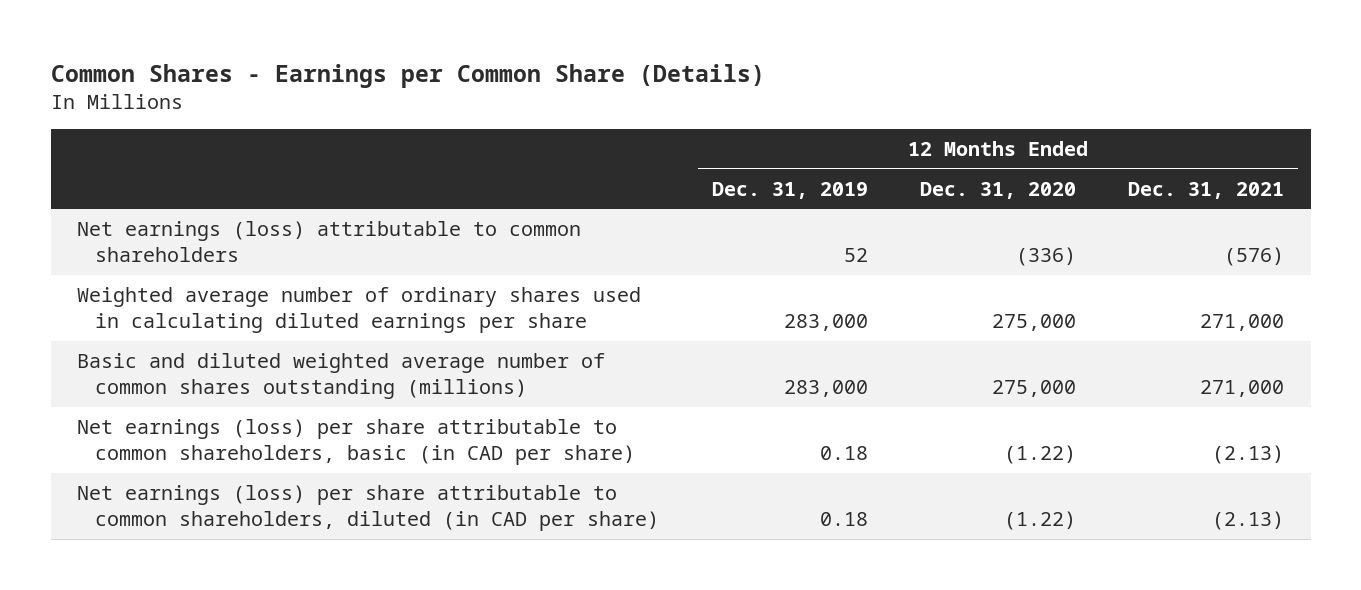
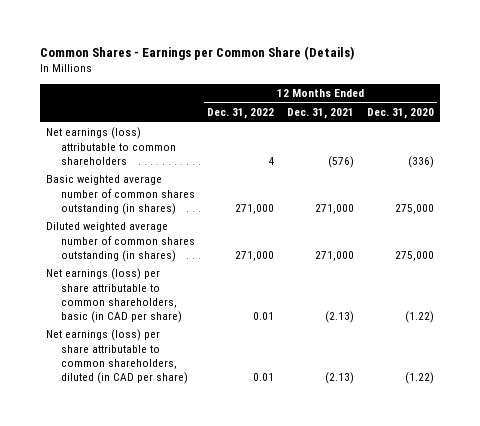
- | 12 Months Ended Dec. 31, 2019 | 12 Months Ended Dec. 31, 2020 | 12 Months Ended Dec. 31, 2021
+ | 12 Months Ended Dec. 31, 2022 | 12 Months Ended Dec. 31, 2021 | 12 Months Ended Dec. 31, 2020
- Weighted average number of ordinary shares used in calculating diluted earnings per share | 283,000 | 275,000 | 271,000
- Basic and diluted weighted average number of common shares outstanding (millions) | 283,000 | 275,000 | 271,000
+ Basic weighted average number of common shares outstanding (in shares) | 271,000 | 271,000 | 275,000
+ Diluted weighted average number of common shares outstanding (in shares) | 271,000 | 271,000 | 275,000

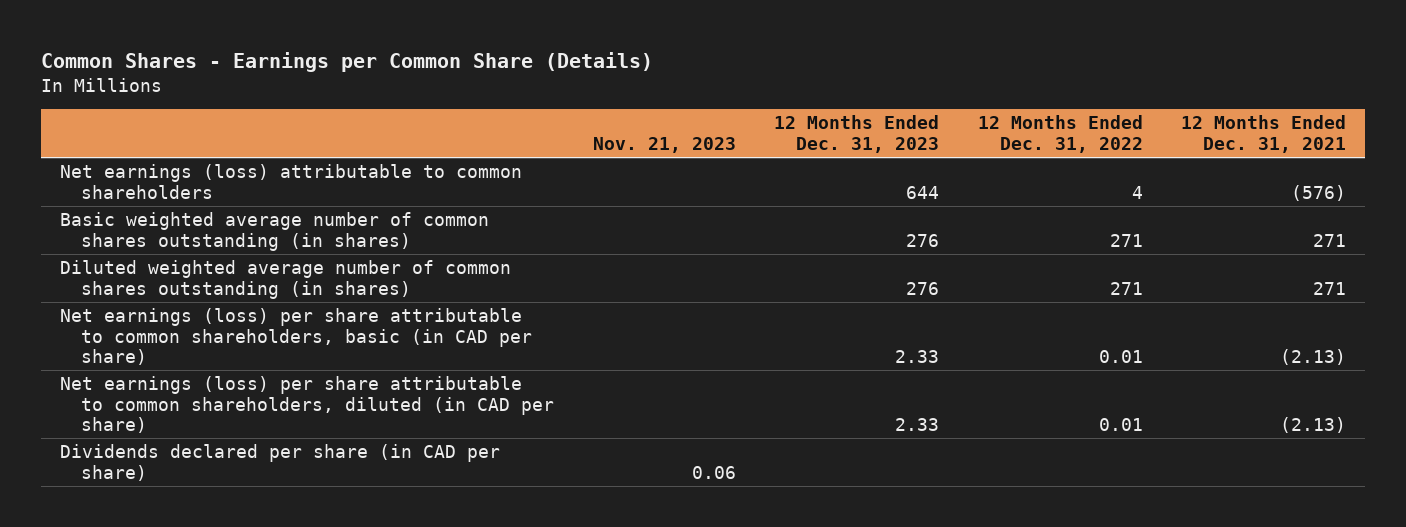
- | 12 Months Ended Dec. 31, 2022 | 12 Months Ended Dec. 31, 2021 | 12 Months Ended Dec. 31, 2020
+ | Nov. 21, 2023 | 12 Months Ended Dec. 31, 2023 | 12 Months Ended Dec. 31, 2022 | 12 Months Ended Dec. 31, 2021
- Basic weighted average number of common shares outstanding (in shares) | 271,000 | 271,000 | 275,000
- Diluted weighted average number of common shares outstanding (in shares) | 271,000 | 271,000 | 275,000
+ Basic weighted average number of common shares outstanding (in shares) | | 276 | 271 | 271
+ Diluted weighted average number of common shares outstanding (in shares) | | 276 | 271 | 271
+ Dividends declared per share (in CAD per share) | 0.06 | | |

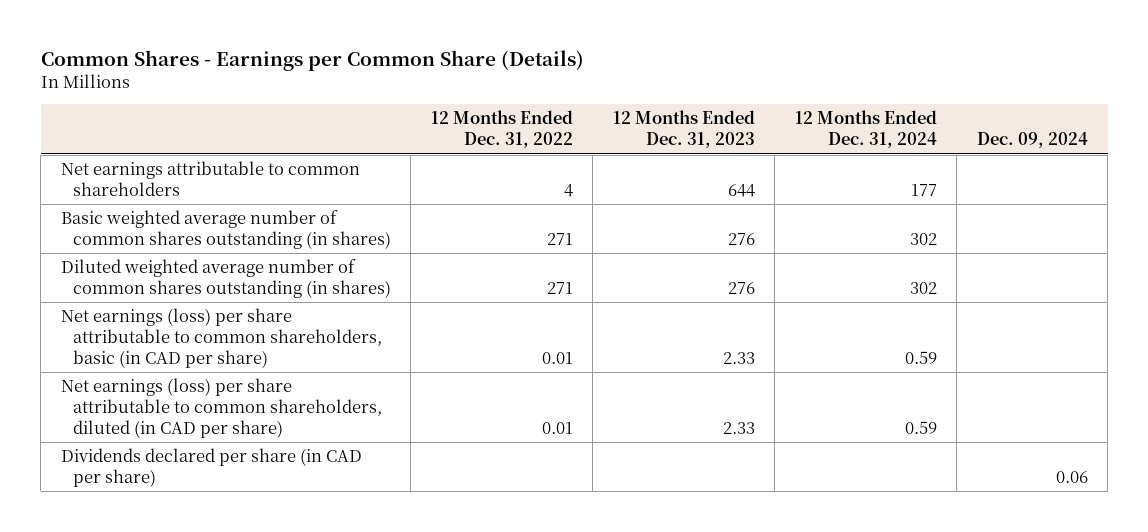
- | Nov. 21, 2023 | 12 Months Ended Dec. 31, 2023 | 12 Months Ended Dec. 31, 2022 | 12 Months Ended Dec. 31, 2021
+ | 12 Months Ended Dec. 31, 2022 | 12 Months Ended Dec. 31, 2023 | 12 Months Ended Dec. 31, 2024 | Dec. 09, 2024
- Net earnings (loss) attributable to common shareholders | | 644 | 4 | (576)
+ Net earnings attributable to common shareholders | 4 | 644 | 177 |

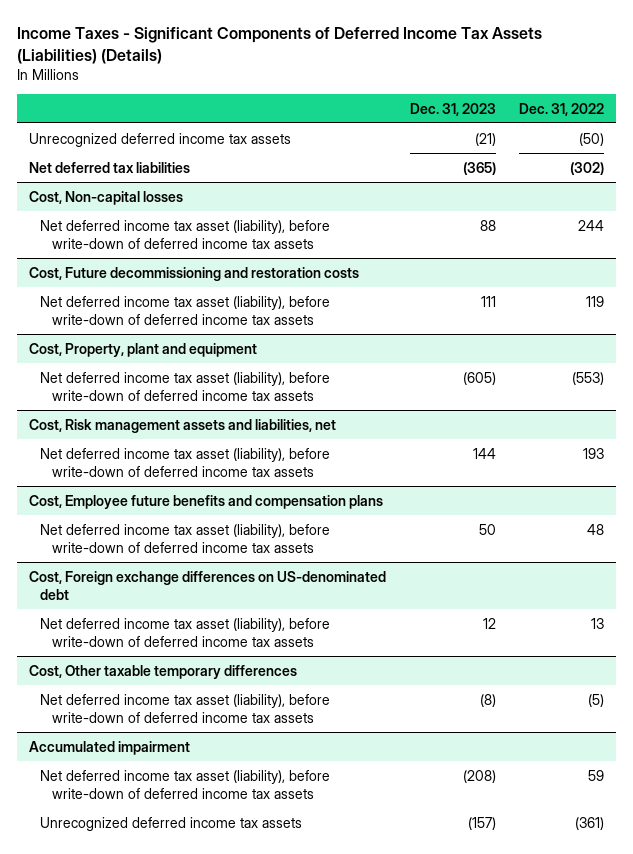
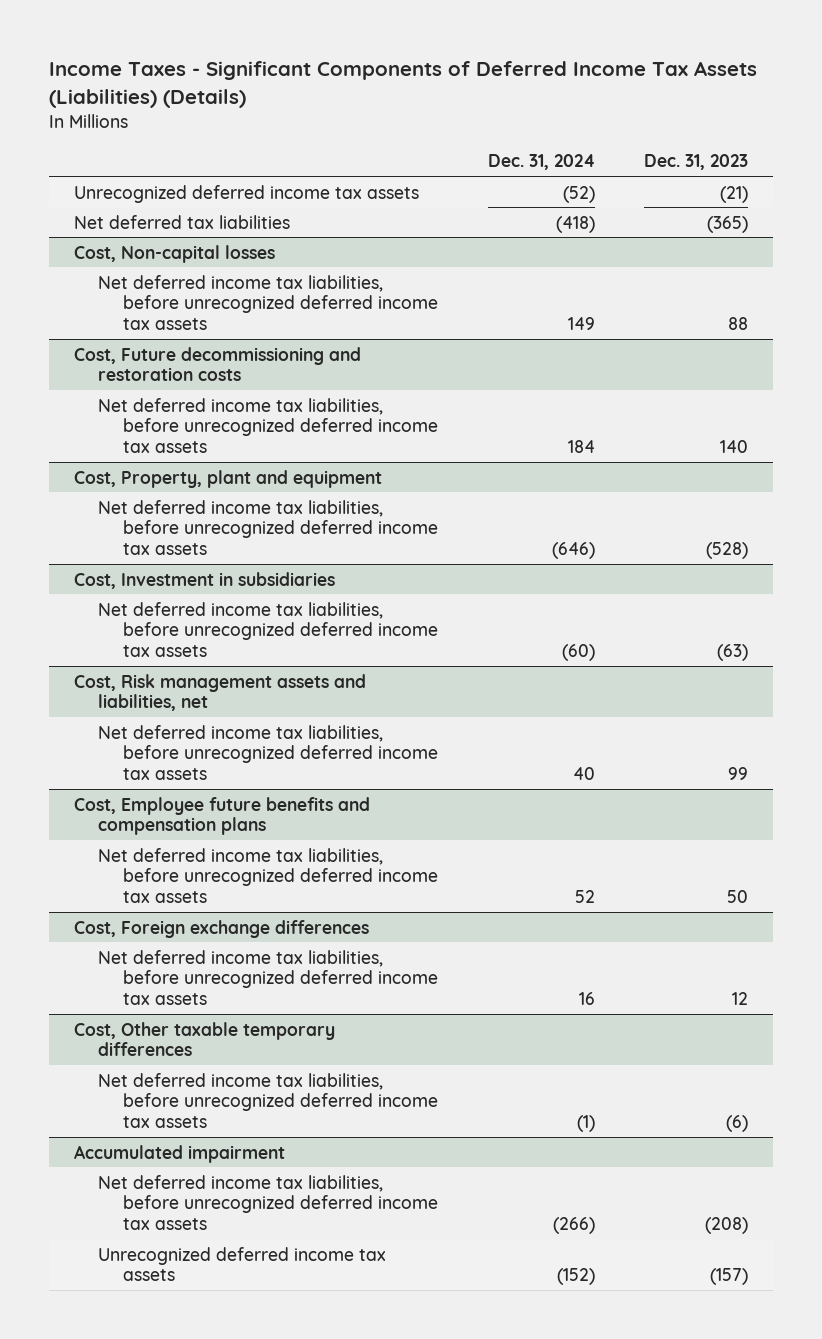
- | Dec. 31, 2023 | Dec. 31, 2022
+ | Dec. 31, 2024 | Dec. 31, 2023
@ Cost, Non-capital losses
- Net deferred income tax asset (liability), before write-down of deferred income tax assets | 88 | 244
+ Net deferred income tax liabilities, before unrecognized deferred income tax assets | 149 | 88
@ Cost, Future decommissioning and restoration costs
- Net deferred income tax asset (liability), before write-down of deferred income tax assets | 111 | 119
+ Net deferred income tax liabilities, before unrecognized deferred income tax assets | 184 | 140
@ Cost, Property, plant and equipment
- Net deferred income tax asset (liability), before write-down of deferred income tax assets | (605) | (553)
+ Net deferred income tax liabilities, before unrecognized deferred income tax assets | (646) | (528)
+ Cost, Investment in subsidiaries
+ Net deferred income tax liabilities, before unrecognized deferred income tax assets | (60) | (63)
@ Cost, Risk management assets and liabilities, net
- Net deferred income tax asset (liability), before write-down of deferred income tax assets | 144 | 193
+ Net deferred income tax liabilities, before unrecognized deferred income tax assets | 40 | 99
@ Cost, Employee future benefits and compensation plans
- Net deferred income tax asset (liability), before write-down of deferred income tax assets | 50 | 48
- Cost, Foreign exchange differences on US-denominated debt
- Net deferred income tax asset (liability), before write-down of deferred income tax assets | 12 | 13
@ Cost, Employee future benefits and compensation plans
+ Net deferred income tax liabilities, before unrecognized deferred income tax assets | 52 | 50
+ Cost, Foreign exchange differences
+ Net deferred income tax liabilities, before unrecognized deferred income tax assets | 16 | 12
@ Cost, Other taxable temporary differences
- Net deferred income tax asset (liability), before write-down of deferred income tax assets | (8) | (5)
+ Net deferred income tax liabilities, before unrecognized deferred income tax assets | (1) | (6)
@ Accumulated impairment
- Net deferred income tax asset (liability), before write-down of deferred income tax assets | (208) | 59
+ Net deferred income tax liabilities, before unrecognized deferred income tax assets | (266) | (208)

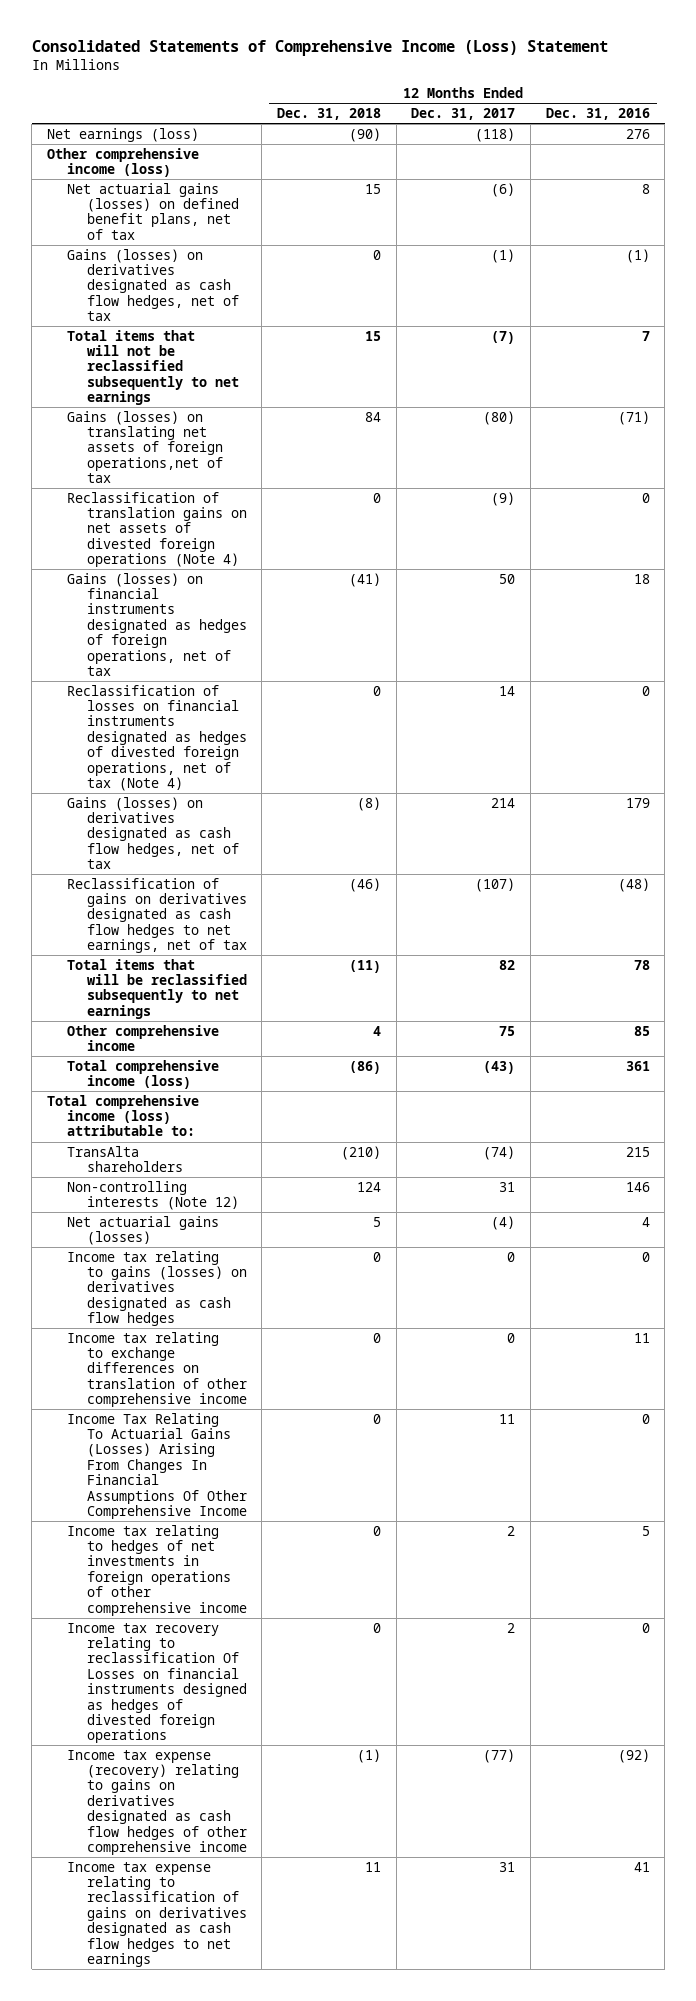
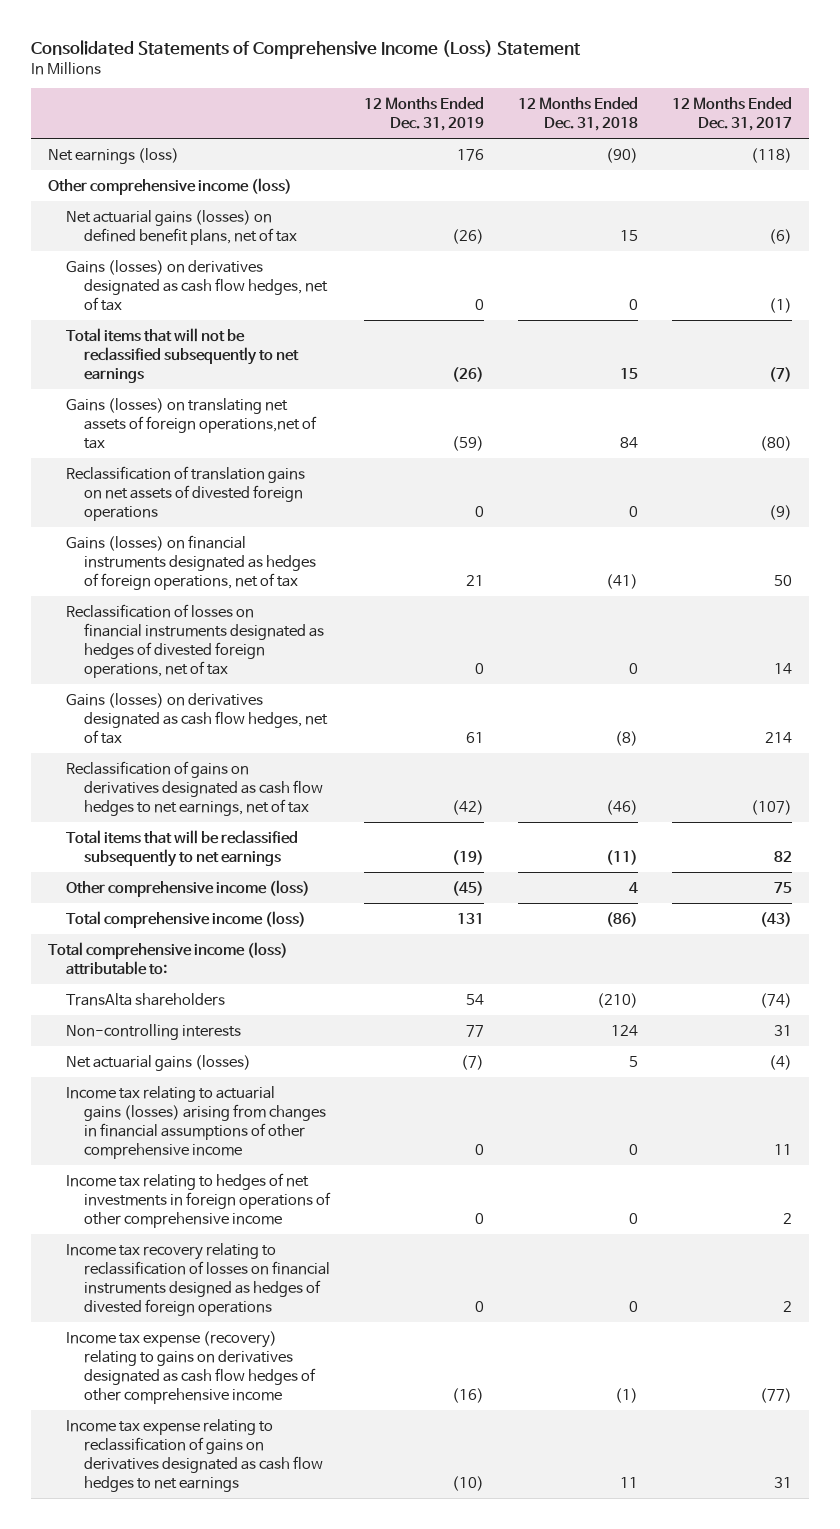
- | 12 Months Ended Dec. 31, 2018 | 12 Months Ended Dec. 31, 2017 | 12 Months Ended Dec. 31, 2016
+ | 12 Months Ended Dec. 31, 2019 | 12 Months Ended Dec. 31, 2018 | 12 Months Ended Dec. 31, 2017
- Reclassification of translation gains on net assets of divested foreign operations (Note 4) | 0 | (9) | 0
+ Reclassification of translation gains on net assets of divested foreign operations | 0 | 0 | (9)
- Reclassification of losses on financial instruments designated as hedges of divested foreign operations, net of tax (Note 4) | 0 | 14 | 0
+ Reclassification of losses on financial instruments designated as hedges of divested foreign operations, net of tax | 0 | 0 | 14
- Other comprehensive income | 4 | 75 | 85
+ Other comprehensive income (loss) | (45) | 4 | 75
- Non-controlling interests (Note 12) | 124 | 31 | 146
+ Non-controlling interests | 77 | 124 | 31
- Income tax relating to gains (losses) on derivatives designated as cash flow hedges | 0 | 0 | 0
- Income tax relating to exchange differences on translation of other comprehensive income | 0 | 0 | 11
- Income Tax Relating To Actuarial Gains (Losses) Arising From Changes In Financial Assumptions Of Other Comprehensive Income | 0 | 11 | 0
+ Income tax relating to actuarial gains (losses) arising from changes in financial assumptions of other comprehensive income | 0 | 0 | 11
- Income tax recovery relating to reclassification Of Losses on financial instruments designed as hedges of divested foreign operations | 0 | 2 | 0
+ Income tax recovery relating to reclassification of losses on financial instruments designed as hedges of divested foreign operations | 0 | 0 | 2

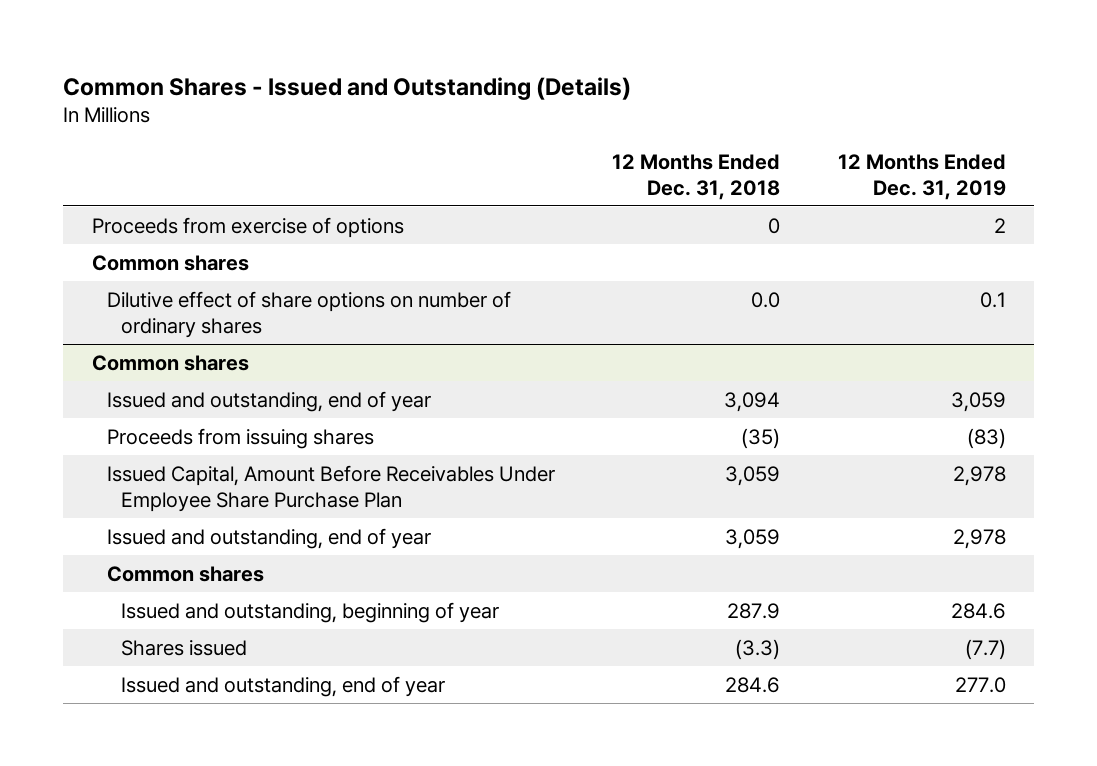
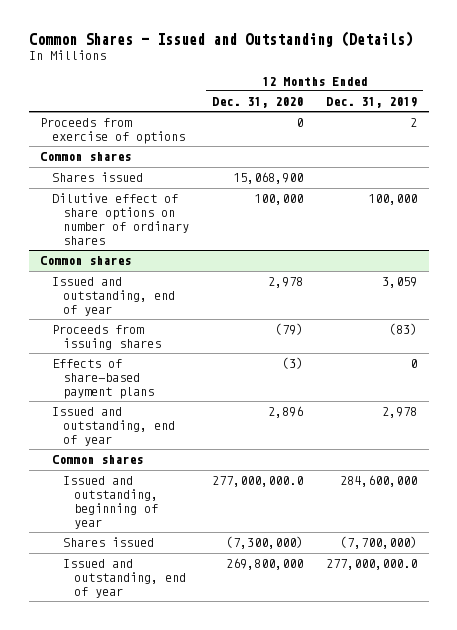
- | 12 Months Ended Dec. 31, 2018 | 12 Months Ended Dec. 31, 2019
+ | 12 Months Ended Dec. 31, 2020 | 12 Months Ended Dec. 31, 2019
- Dilutive effect of share options on number of ordinary shares | 0.0 | 0.1
+ Shares issued | 15,068,900 |
+ Dilutive effect of share options on number of ordinary shares | 100,000 | 100,000
@ Common shares
- Issued Capital, Amount Before Receivables Under Employee Share Purchase Plan | 3,059 | 2,978
+ Effects of share-based payment plans | (3) | 0
- Issued and outstanding, beginning of year | 287.9 | 284.6
- Shares issued | (3.3) | (7.7)
- Issued and outstanding, end of year | 284.6 | 277.0
+ Issued and outstanding, beginning of year | 277,000,000.0 | 284,600,000
+ Shares issued | (7,300,000) | (7,700,000)
+ Issued and outstanding, end of year | 269,800,000 | 277,000,000.0

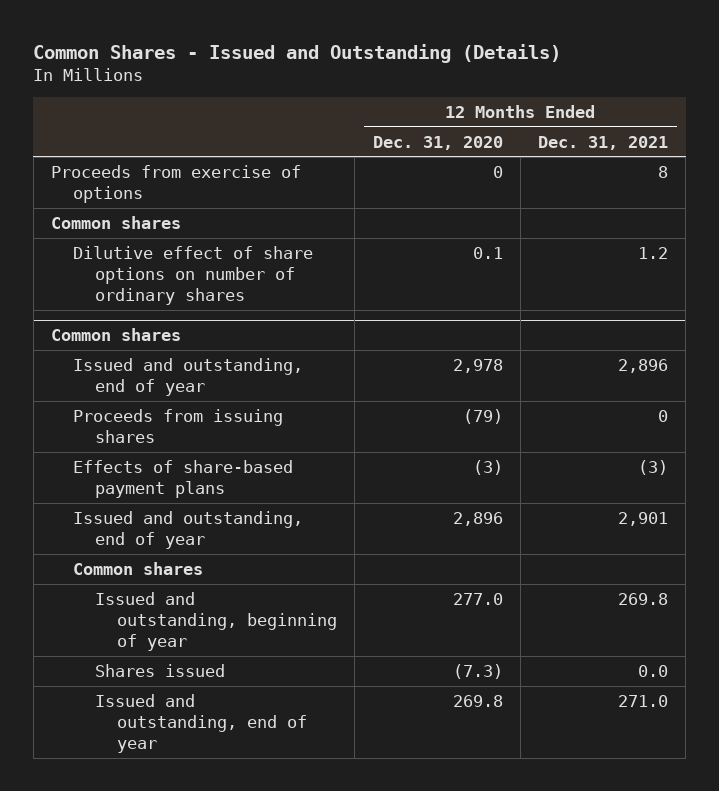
- | 12 Months Ended Dec. 31, 2020 | 12 Months Ended Dec. 31, 2019
+ | 12 Months Ended Dec. 31, 2020 | 12 Months Ended Dec. 31, 2021
- Shares issued | 15,068,900 |
- Dilutive effect of share options on number of ordinary shares | 100,000 | 100,000
+ Dilutive effect of share options on number of ordinary shares | 0.1 | 1.2
@ Common shares
- Issued and outstanding, beginning of year | 277,000,000.0 | 284,600,000
- Shares issued | (7,300,000) | (7,700,000)
- Issued and outstanding, end of year | 269,800,000 | 277,000,000.0
+ Issued and outstanding, beginning of year | 277.0 | 269.8
+ Shares issued | (7.3) | 0.0
+ Issued and outstanding, end of year | 269.8 | 271.0

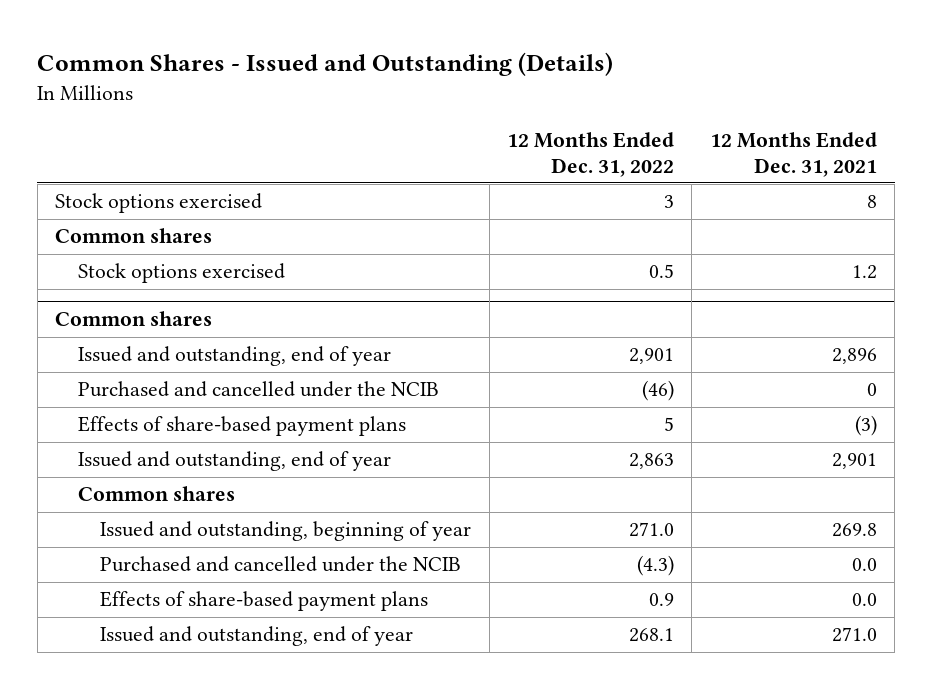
- | 12 Months Ended Dec. 31, 2020 | 12 Months Ended Dec. 31, 2021
+ | 12 Months Ended Dec. 31, 2022 | 12 Months Ended Dec. 31, 2021
- Proceeds from exercise of options | 0 | 8
+ Stock options exercised | 3 | 8
- Dilutive effect of share options on number of ordinary shares | 0.1 | 1.2
+ Stock options exercised | 0.5 | 1.2
@ Common shares
- Proceeds from issuing shares | (79) | 0
+ Purchased and cancelled under the NCIB | (46) | 0
- Shares issued | (7.3) | 0.0
+ Purchased and cancelled under the NCIB | (4.3) | 0.0
+ Effects of share-based payment plans | 0.9 | 0.0

